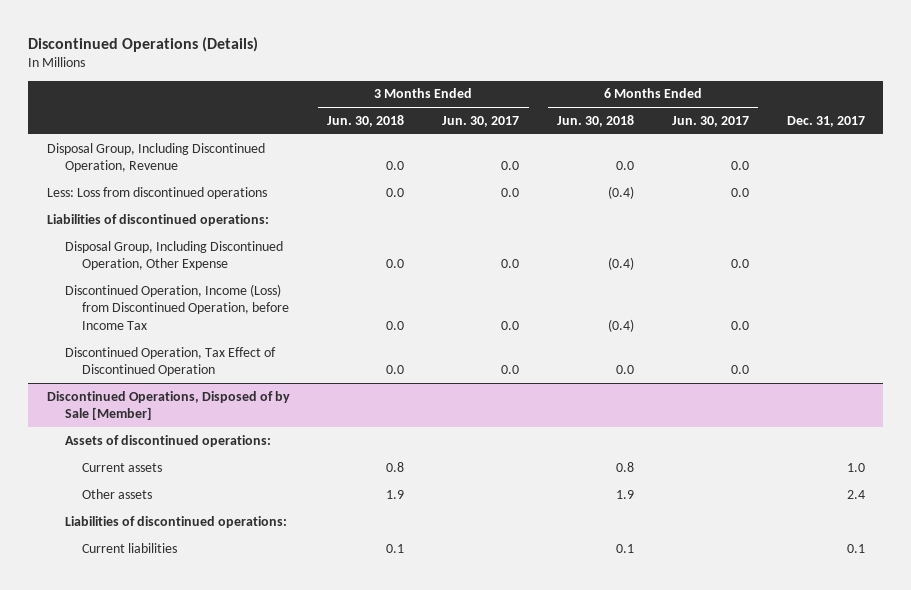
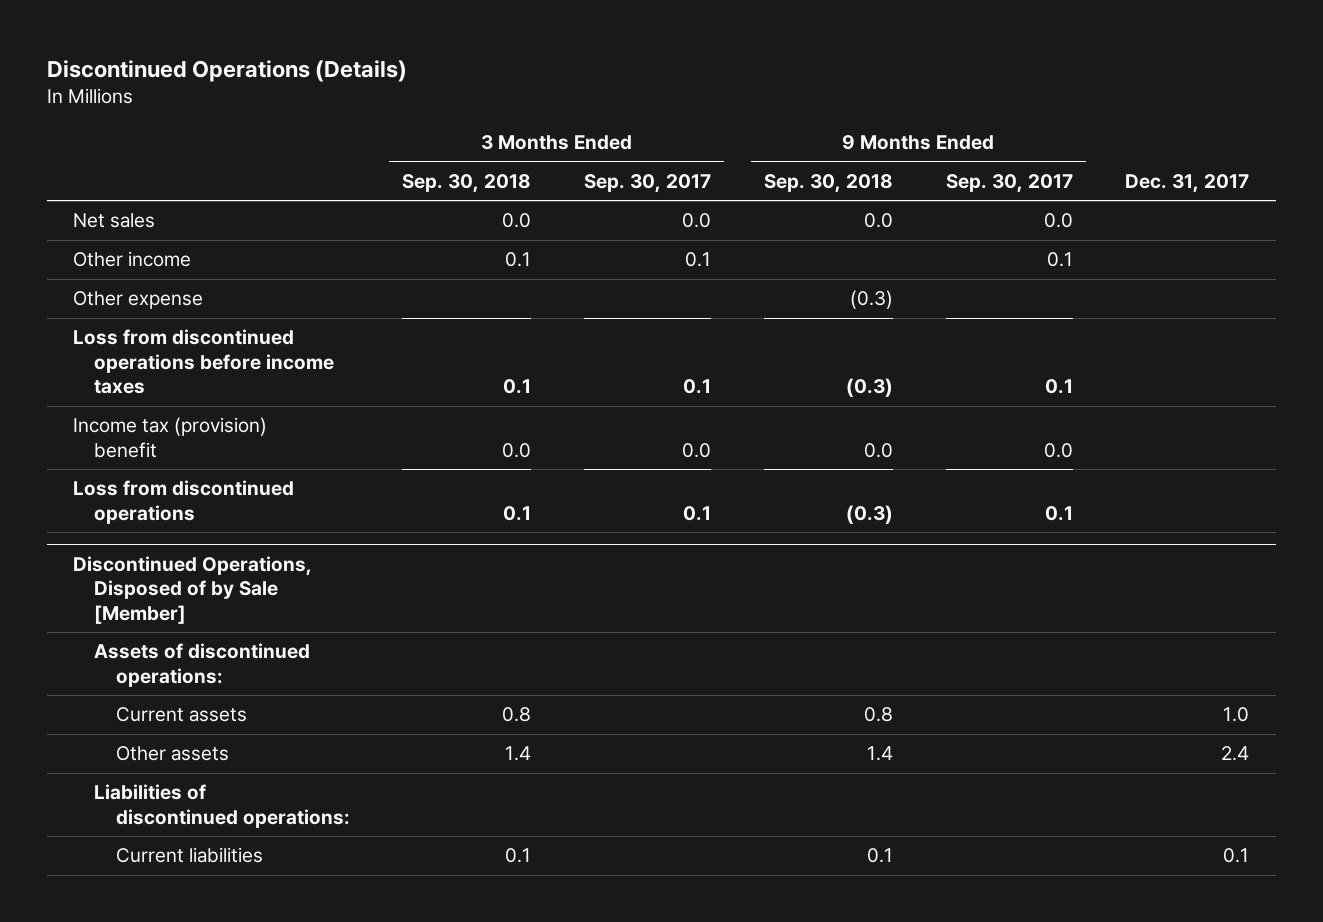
- | 3 Months Ended Jun. 30, 2018 | 3 Months Ended Jun. 30, 2017 | 6 Months Ended Jun. 30, 2018 | 6 Months Ended Jun. 30, 2017 | Dec. 31, 2017
+ | 3 Months Ended Sep. 30, 2018 | 3 Months Ended Sep. 30, 2017 | 9 Months Ended Sep. 30, 2018 | 9 Months Ended Sep. 30, 2017 | Dec. 31, 2017
- Disposal Group, Including Discontinued Operation, Revenue | 0.0 | 0.0 | 0.0 | 0.0 |
- Less: Loss from discontinued operations | 0.0 | 0.0 | (0.4) | 0.0 |
- Liabilities of discontinued operations:
- Disposal Group, Including Discontinued Operation, Other Expense | 0.0 | 0.0 | (0.4) | 0.0 |
- Discontinued Operation, Income (Loss) from Discontinued Operation, before Income Tax | 0.0 | 0.0 | (0.4) | 0.0 |
- Discontinued Operation, Tax Effect of Discontinued Operation | 0.0 | 0.0 | 0.0 | 0.0 |
+ Net sales | 0.0 | 0.0 | 0.0 | 0.0 |
+ Other income | 0.1 | 0.1 | | 0.1 |
+ Other expense | | | (0.3) | |
+ Loss from discontinued operations before income taxes | 0.1 | 0.1 | (0.3) | 0.1 |
+ Income tax (provision) benefit | 0.0 | 0.0 | 0.0 | 0.0 |
+ Loss from discontinued operations | 0.1 | 0.1 | (0.3) | 0.1 |

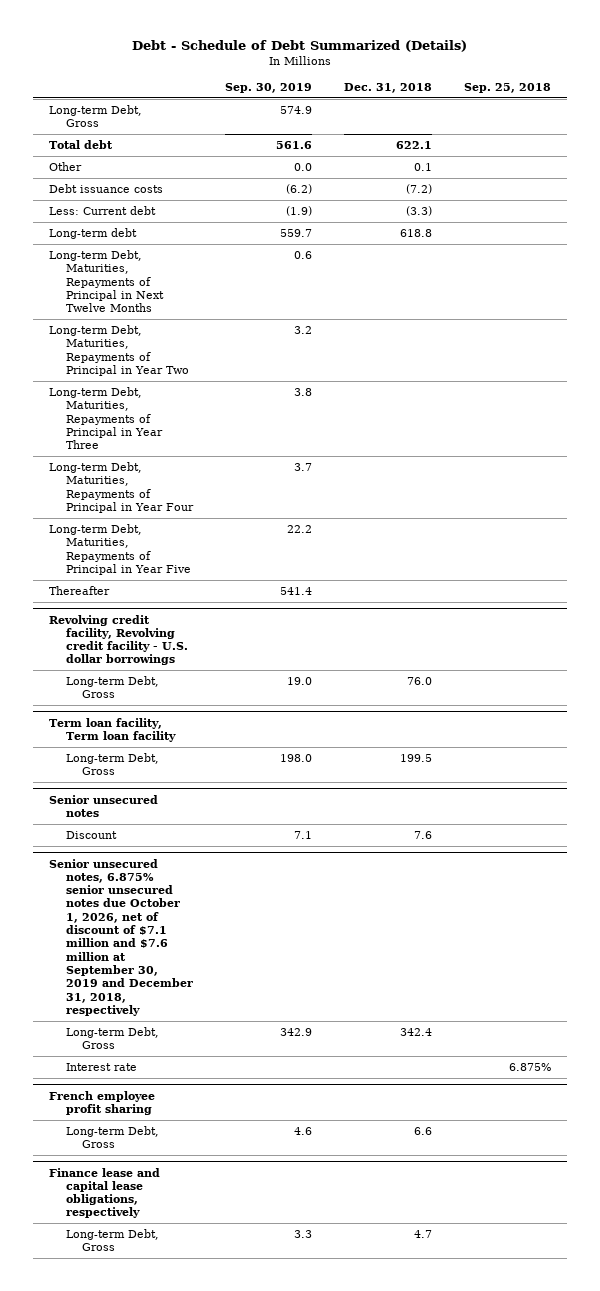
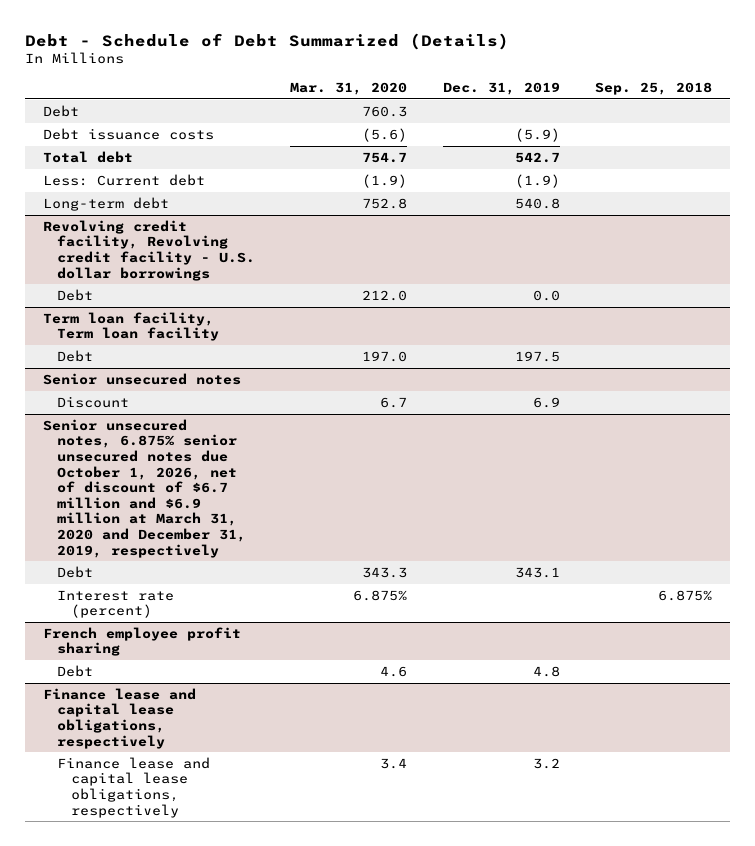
- | Sep. 30, 2019 | Dec. 31, 2018 | Sep. 25, 2018
+ | Mar. 31, 2020 | Dec. 31, 2019 | Sep. 25, 2018
- Long-term Debt, Gross | 574.9 | |
- Other | 0.0 | 0.1 |
+ Debt | 760.3 | |
moved down: Total debt | 754.7 | 542.7 |
- Long-term Debt, Maturities, Repayments of Principal in Next Twelve Months | 0.6 | |
- Long-term Debt, Maturities, Repayments of Principal in Year Two | 3.2 | |
- Long-term Debt, Maturities, Repayments of Principal in Year Three | 3.8 | |
- Long-term Debt, Maturities, Repayments of Principal in Year Four | 3.7 | |
- Long-term Debt, Maturities, Repayments of Principal in Year Five | 22.2 | |
- Thereafter | 541.4 | |
@ Revolving credit facility, Revolving credit facility - U.S. dollar borrowings
- Long-term Debt, Gross | 19.0 | 76.0 |
+ Debt | 212.0 | 0.0 |
@ Term loan facility, Term loan facility
- Long-term Debt, Gross | 198.0 | 199.5 |
+ Debt | 197.0 | 197.5 |
- Senior unsecured notes, 6.875% senior unsecured notes due October 1, 2026, net of discount of $7.1 million and $7.6 million at September 30, 2019 and December 31, 2018, respectively
- Long-term Debt, Gross | 342.9 | 342.4 |
- Interest rate | | | 6.875%
+ Senior unsecured notes, 6.875% senior unsecured notes due October 1, 2026, net of discount of $6.7 million and $6.9 million at March 31, 2020 and December 31, 2019, respectively
+ Debt | 343.3 | 343.1 |
+ Interest rate (percent) | 6.875% | | 6.875%
@ French employee profit sharing
- Long-term Debt, Gross | 4.6 | 6.6 |
+ Debt | 4.6 | 4.8 |
@ Finance lease and capital lease obligations, respectively
- Long-term Debt, Gross | 3.3 | 4.7 |
+ Finance lease and capital lease obligations, respectively | 3.4 | 3.2 |

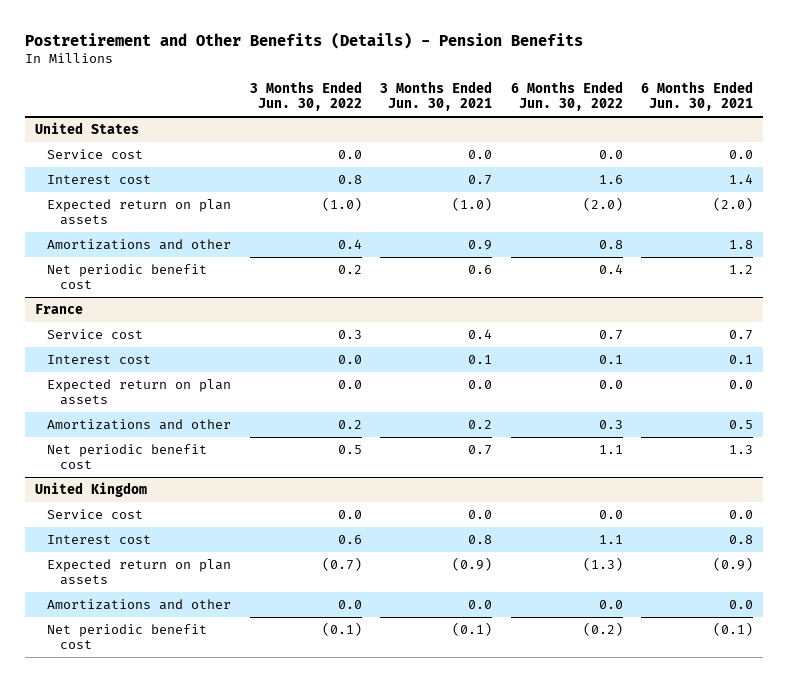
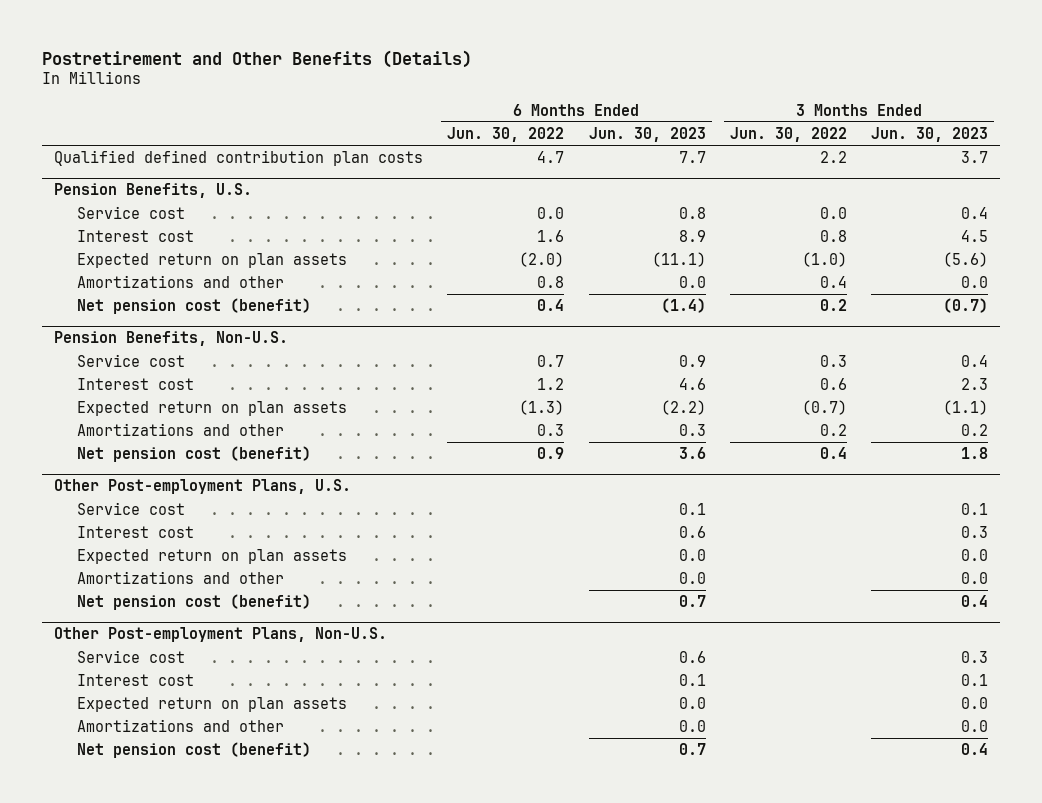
- Postretirement and Other Benefits (Details) - Pension Benefits
+ Postretirement and Other Benefits (Details)
- | 3 Months Ended Jun. 30, 2022 | 3 Months Ended Jun. 30, 2021 | 6 Months Ended Jun. 30, 2022 | 6 Months Ended Jun. 30, 2021
+ | 6 Months Ended Jun. 30, 2022 | 6 Months Ended Jun. 30, 2023 | 3 Months Ended Jun. 30, 2022 | 3 Months Ended Jun. 30, 2023
- United States
+ Qualified defined contribution plan costs | 4.7 | 7.7 | 2.2 | 3.7
+ Pension Benefits, U.S.
- Net periodic benefit cost | 0.2 | 0.6 | 0.4 | 1.2
- France
- Service cost | 0.3 | 0.4 | 0.7 | 0.7
- Interest cost | 0.0 | 0.1 | 0.1 | 0.1
- Expected return on plan assets | 0.0 | 0.0 | 0.0 | 0.0
- Amortizations and other | 0.2 | 0.2 | 0.3 | 0.5
- Net periodic benefit cost | 0.5 | 0.7 | 1.1 | 1.3
- United Kingdom
- Service cost | 0.0 | 0.0 | 0.0 | 0.0
- Interest cost | 0.6 | 0.8 | 1.1 | 0.8
+ Net pension cost (benefit) | 0.4 | (1.4) | 0.2 | (0.7)
+ Pension Benefits, Non-U.S.
+ Service cost | 0.7 | 0.9 | 0.3 | 0.4
+ Interest cost | 1.2 | 4.6 | 0.6 | 2.3
- Amortizations and other | 0.0 | 0.0 | 0.0 | 0.0
- Net periodic benefit cost | (0.1) | (0.1) | (0.2) | (0.1)
+ Amortizations and other | 0.3 | 0.3 | 0.2 | 0.2
+ Net pension cost (benefit) | 0.9 | 3.6 | 0.4 | 1.8
+ Other Post-employment Plans, U.S.
+ Service cost | | 0.1 | | 0.1
+ Interest cost | | 0.6 | | 0.3
+ Expected return on plan assets | | 0.0 | | 0.0
+ Amortizations and other | | 0.0 | | 0.0
+ Net pension cost (benefit) | | 0.7 | | 0.4
+ Other Post-employment Plans, Non-U.S.
+ Service cost | | 0.6 | | 0.3
+ Interest cost | | 0.1 | | 0.1
+ Expected return on plan assets | | 0.0 | | 0.0
+ Amortizations and other | | 0.0 | | 0.0
+ Net pension cost (benefit) | | 0.7 | | 0.4

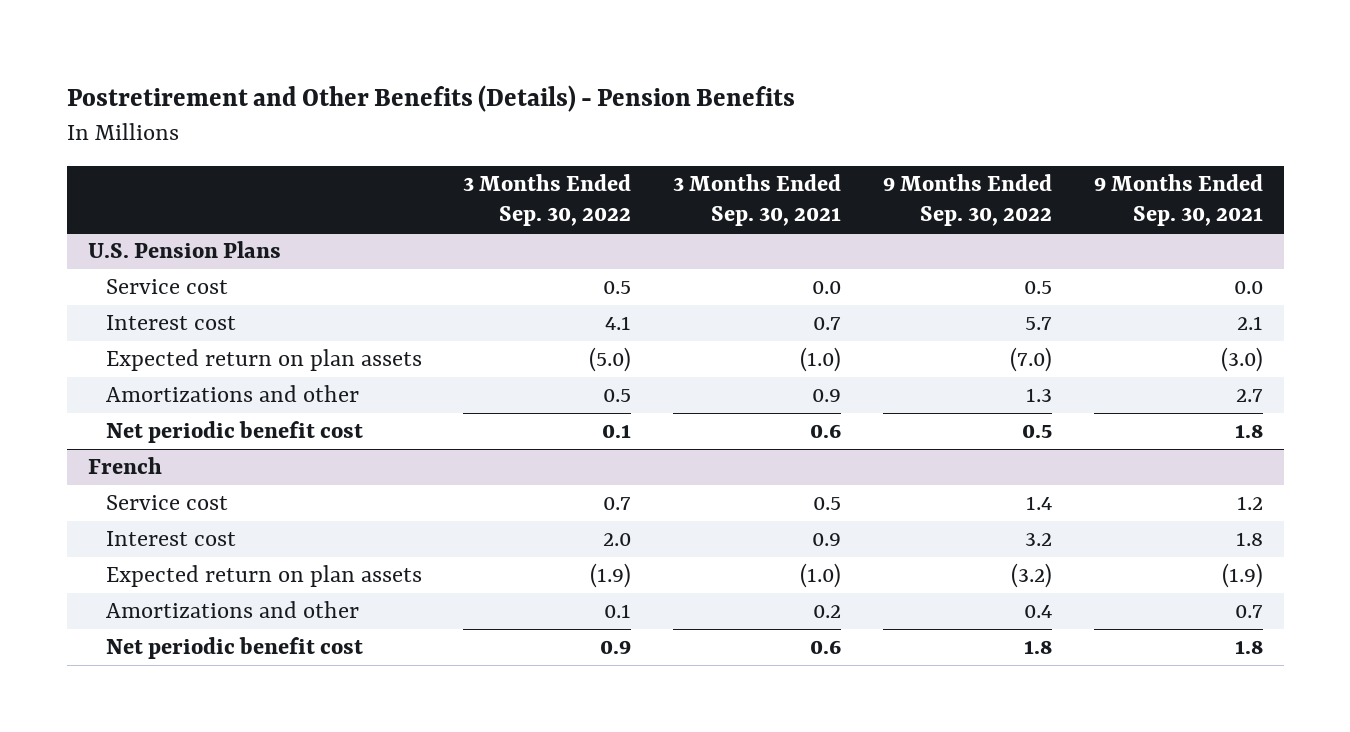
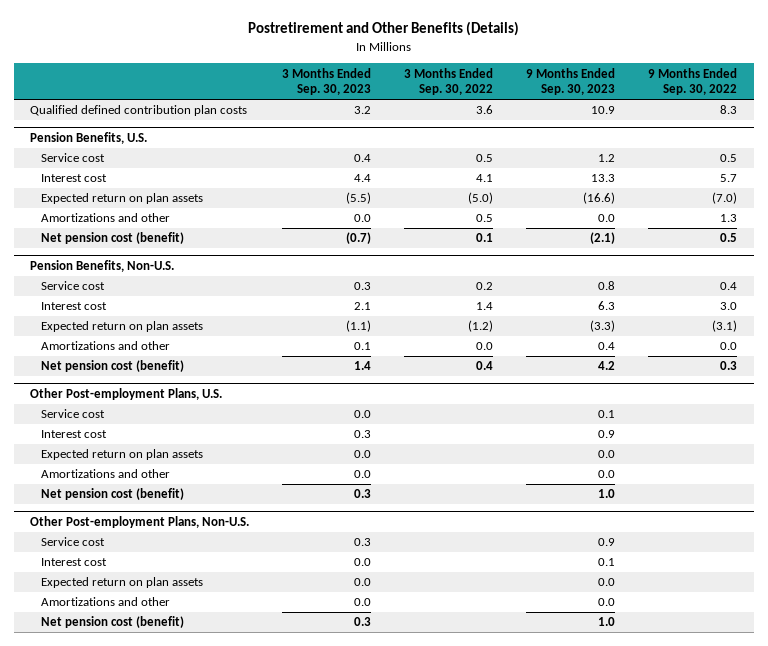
- Postretirement and Other Benefits (Details) - Pension Benefits
+ Postretirement and Other Benefits (Details)
- | 3 Months Ended Sep. 30, 2022 | 3 Months Ended Sep. 30, 2021 | 9 Months Ended Sep. 30, 2022 | 9 Months Ended Sep. 30, 2021
+ | 3 Months Ended Sep. 30, 2023 | 3 Months Ended Sep. 30, 2022 | 9 Months Ended Sep. 30, 2023 | 9 Months Ended Sep. 30, 2022
- U.S. Pension Plans
+ Qualified defined contribution plan costs | 3.2 | 3.6 | 10.9 | 8.3
+ Pension Benefits, U.S.
- Net periodic benefit cost | 0.1 | 0.6 | 0.5 | 1.8
- French
- Service cost | 0.7 | 0.5 | 1.4 | 1.2
- Interest cost | 2.0 | 0.9 | 3.2 | 1.8
- Expected return on plan assets | (1.9) | (1.0) | (3.2) | (1.9)
- Amortizations and other | 0.1 | 0.2 | 0.4 | 0.7
- Net periodic benefit cost | 0.9 | 0.6 | 1.8 | 1.8
+ Net pension cost (benefit) | (0.7) | 0.1 | (2.1) | 0.5
+ Pension Benefits, Non-U.S.
+ Service cost | 0.3 | 0.2 | 0.8 | 0.4
+ Interest cost | 2.1 | 1.4 | 6.3 | 3.0
+ Expected return on plan assets | (1.1) | (1.2) | (3.3) | (3.1)
+ Amortizations and other | 0.1 | 0.0 | 0.4 | 0.0
+ Net pension cost (benefit) | 1.4 | 0.4 | 4.2 | 0.3
+ Other Post-employment Plans, U.S.
+ Service cost | 0.0 | | 0.1 |
+ Interest cost | 0.3 | | 0.9 |
+ Expected return on plan assets | 0.0 | | 0.0 |
+ Amortizations and other | 0.0 | | 0.0 |
+ Net pension cost (benefit) | 0.3 | | 1.0 |
+ Other Post-employment Plans, Non-U.S.
+ Service cost | 0.3 | | 0.9 |
+ Interest cost | 0.0 | | 0.1 |
+ Expected return on plan assets | 0.0 | | 0.0 |
+ Amortizations and other | 0.0 | | 0.0 |
+ Net pension cost (benefit) | 0.3 | | 1.0 |

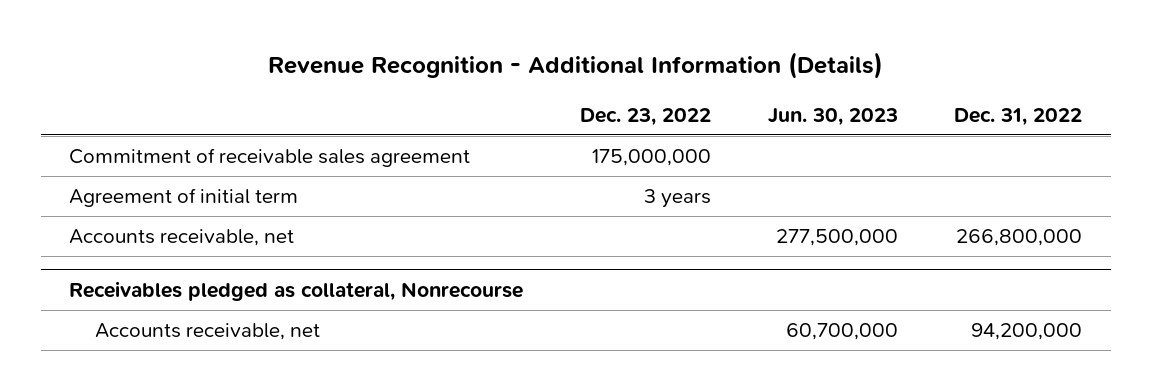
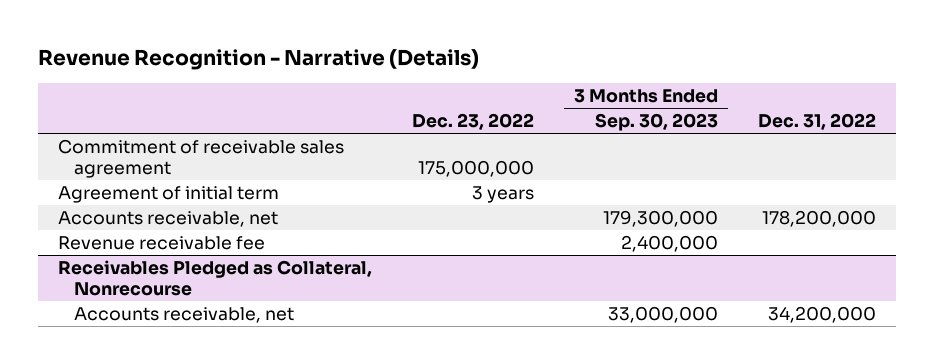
- Revenue Recognition - Additional Information (Details)
+ Revenue Recognition - Narrative (Details)
- | Dec. 23, 2022 | Jun. 30, 2023 | Dec. 31, 2022
+ | Dec. 23, 2022 | 3 Months Ended Sep. 30, 2023 | Dec. 31, 2022
- Accounts receivable, net | | 277,500,000 | 266,800,000
- Receivables pledged as collateral, Nonrecourse
- Accounts receivable, net | | 60,700,000 | 94,200,000
+ Accounts receivable, net | | 179,300,000 | 178,200,000
+ Revenue receivable fee | | 2,400,000 |
+ Receivables Pledged as Collateral, Nonrecourse
+ Accounts receivable, net | | 33,000,000 | 34,200,000

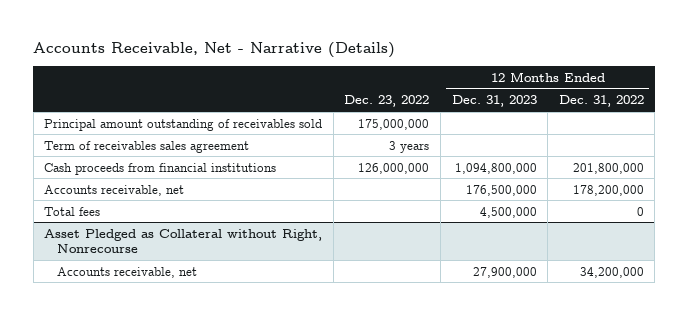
- Revenue Recognition - Narrative (Details)
+ Accounts Receivable, Net - Narrative (Details)
- | Dec. 23, 2022 | 3 Months Ended Sep. 30, 2023 | Dec. 31, 2022
+ | Dec. 23, 2022 | 12 Months Ended Dec. 31, 2023 | 12 Months Ended Dec. 31, 2022
- Commitment of receivable sales agreement | 175,000,000 | |
- Agreement of initial term | 3 years | |
+ Principal amount outstanding of receivables sold | 175,000,000 | |
+ Term of receivables sales agreement | 3 years | |
+ Cash proceeds from financial institutions | 126,000,000 | 1,094,800,000 | 201,800,000
- Revenue receivable fee | | 2,400,000 |
- Receivables Pledged as Collateral, Nonrecourse
+ Total fees | | 4,500,000 | 0
+ Asset Pledged as Collateral without Right, Nonrecourse

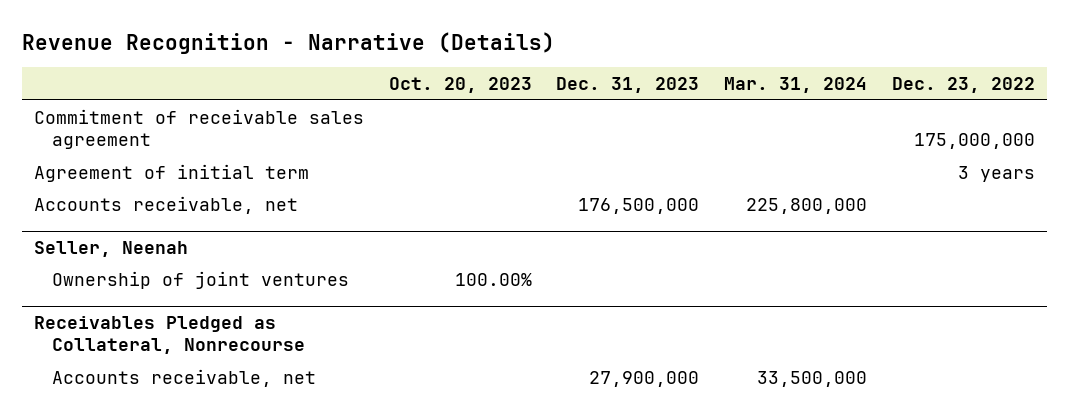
- Accounts Receivable, Net - Narrative (Details)
+ Revenue Recognition - Narrative (Details)
- | Dec. 23, 2022 | 12 Months Ended Dec. 31, 2023 | 12 Months Ended Dec. 31, 2022
+ | Oct. 20, 2023 | Dec. 31, 2023 | Mar. 31, 2024 | Dec. 23, 2022
- Principal amount outstanding of receivables sold | 175,000,000 | |
- Term of receivables sales agreement | 3 years | |
- Cash proceeds from financial institutions | 126,000,000 | 1,094,800,000 | 201,800,000
+ Commitment of receivable sales agreement | | | | 175,000,000
+ Agreement of initial term | | | | 3 years
- Total fees | | 4,500,000 | 0
- Asset Pledged as Collateral without Right, Nonrecourse
+ Seller, Neenah
+ Ownership of joint ventures | 100.00% | | |
+ Receivables Pledged as Collateral, Nonrecourse

